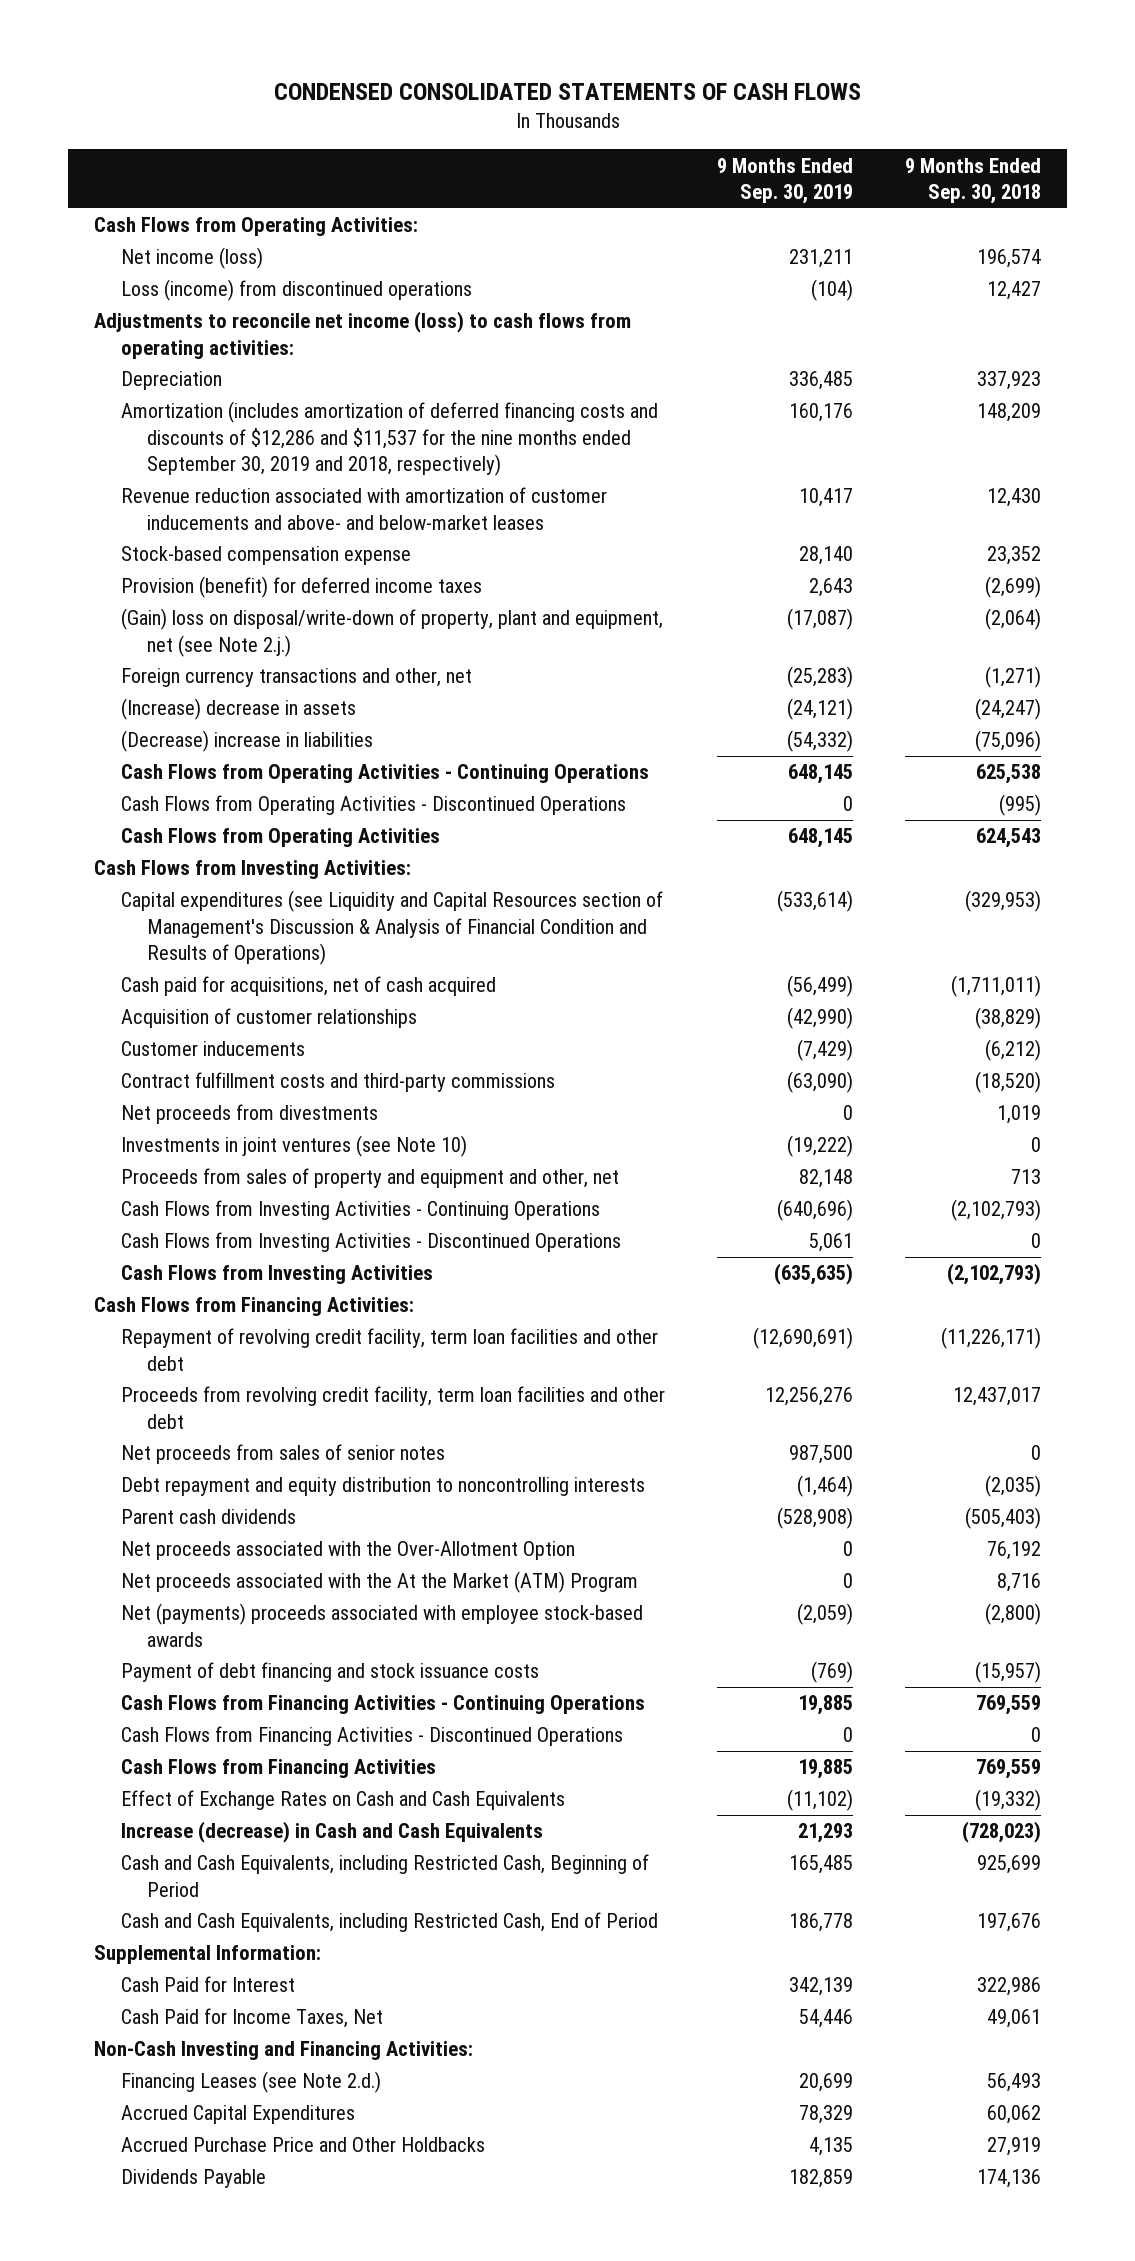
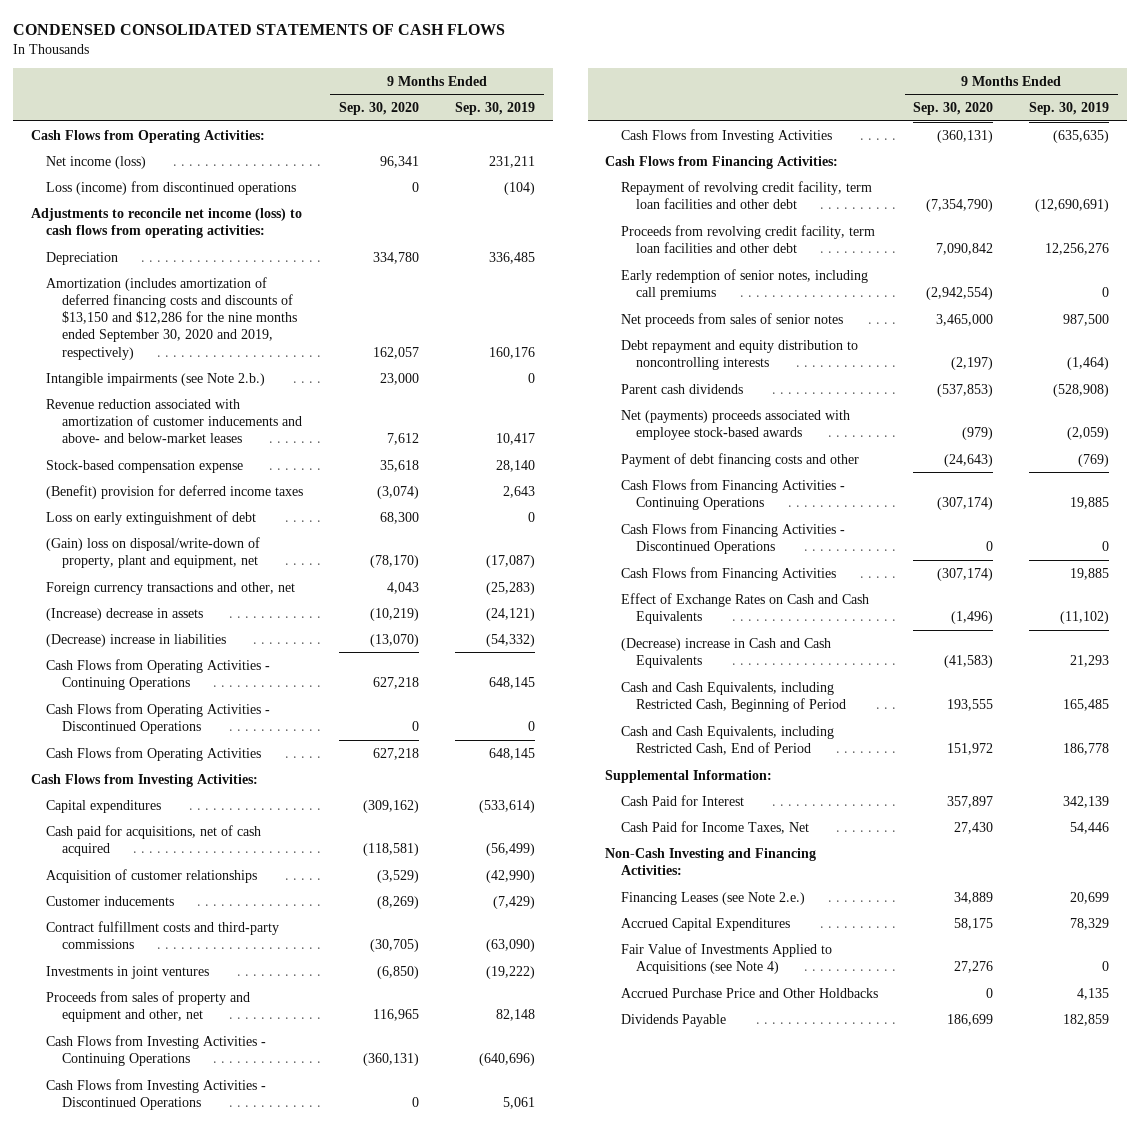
- | 9 Months Ended Sep. 30, 2019 | 9 Months Ended Sep. 30, 2018
+ | 9 Months Ended Sep. 30, 2020 | 9 Months Ended Sep. 30, 2019
- Amortization (includes amortization of deferred financing costs and discounts of $12,286 and $11,537 for the nine months ended September 30, 2019 and 2018, respectively) | 160,176 | 148,209
+ Amortization (includes amortization of deferred financing costs and discounts of $13,150 and $12,286 for the nine months ended September 30, 2020 and 2019, respectively) | 162,057 | 160,176
+ Intangible impairments (see Note 2.b.) | 23,000 | 0
- Provision (benefit) for deferred income taxes | 2,643 | (2,699)
- (Gain) loss on disposal/write-down of property, plant and equipment, net (see Note 2.j.) | (17,087) | (2,064)
+ (Benefit) provision for deferred income taxes | (3,074) | 2,643
+ Loss on early extinguishment of debt | 68,300 | 0
+ (Gain) loss on disposal/write-down of property, plant and equipment, net | (78,170) | (17,087)
- Capital expenditures (see Liquidity and Capital Resources section of Management's Discussion & Analysis of Financial Condition and Results of Operations) | (533,614) | (329,953)
+ Capital expenditures | (309,162) | (533,614)
- Net proceeds from divestments | 0 | 1,019
- Investments in joint ventures (see Note 10) | (19,222) | 0
+ Investments in joint ventures | (6,850) | (19,222)
+ Early redemption of senior notes, including call premiums | (2,942,554) | 0
- Net proceeds associated with the Over-Allotment Option | 0 | 76,192
- Net proceeds associated with the At the Market (ATM) Program | 0 | 8,716
- Payment of debt financing and stock issuance costs | (769) | (15,957)
+ Payment of debt financing costs and other | (24,643) | (769)
- Increase (decrease) in Cash and Cash Equivalents | 21,293 | (728,023)
+ (Decrease) increase in Cash and Cash Equivalents | (41,583) | 21,293
- Financing Leases (see Note 2.d.) | 20,699 | 56,493
+ Financing Leases (see Note 2.e.) | 34,889 | 20,699
+ Fair Value of Investments Applied to Acquisitions (see Note 4) | 27,276 | 0

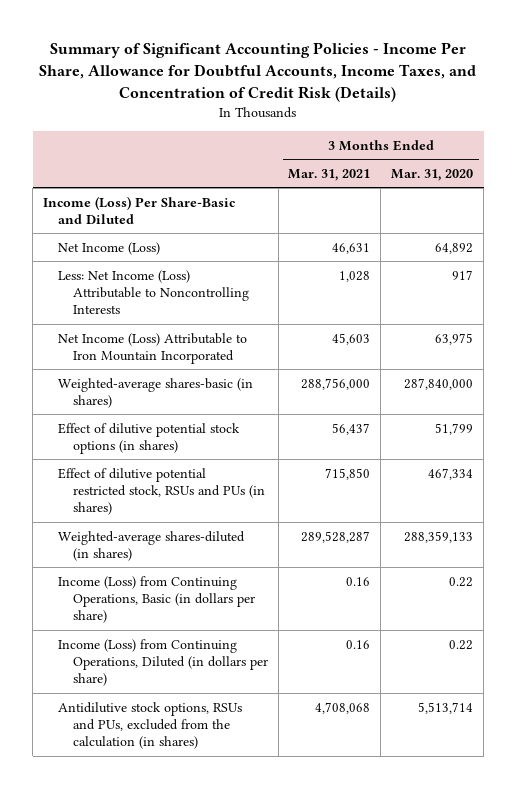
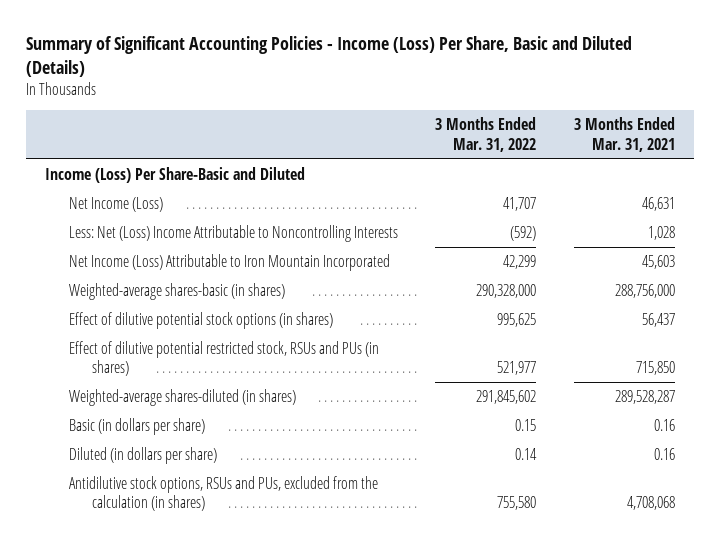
- Summary of Significant Accounting Policies - Income Per Share, Allowance for Doubtful Accounts, Income Taxes, and Concentration of Credit Risk (Details)
+ Summary of Significant Accounting Policies - Income (Loss) Per Share, Basic and Diluted (Details)
- | 3 Months Ended Mar. 31, 2021 | 3 Months Ended Mar. 31, 2020
+ | 3 Months Ended Mar. 31, 2022 | 3 Months Ended Mar. 31, 2021
- Less: Net Income (Loss) Attributable to Noncontrolling Interests | 1,028 | 917
+ Less: Net (Loss) Income Attributable to Noncontrolling Interests | (592) | 1,028
- Income (Loss) from Continuing Operations, Basic (in dollars per share) | 0.16 | 0.22
- Income (Loss) from Continuing Operations, Diluted (in dollars per share) | 0.16 | 0.22
+ Basic (in dollars per share) | 0.15 | 0.16
+ Diluted (in dollars per share) | 0.14 | 0.16

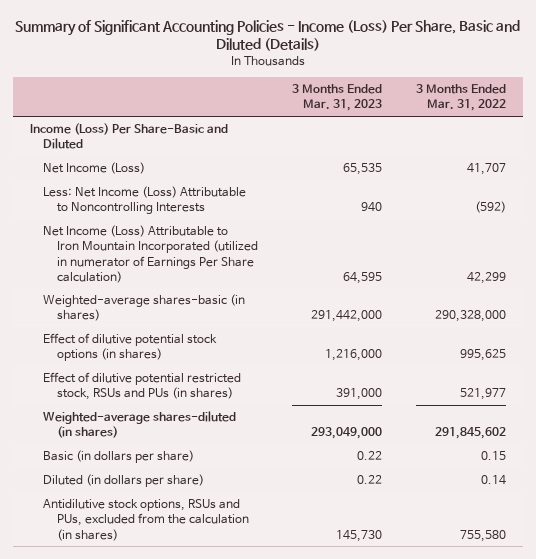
- | 3 Months Ended Mar. 31, 2022 | 3 Months Ended Mar. 31, 2021
+ | 3 Months Ended Mar. 31, 2023 | 3 Months Ended Mar. 31, 2022
- Less: Net (Loss) Income Attributable to Noncontrolling Interests | (592) | 1,028
- Net Income (Loss) Attributable to Iron Mountain Incorporated | 42,299 | 45,603
+ Less: Net Income (Loss) Attributable to Noncontrolling Interests | 940 | (592)
+ Net Income (Loss) Attributable to Iron Mountain Incorporated (utilized in numerator of Earnings Per Share calculation) | 64,595 | 42,299

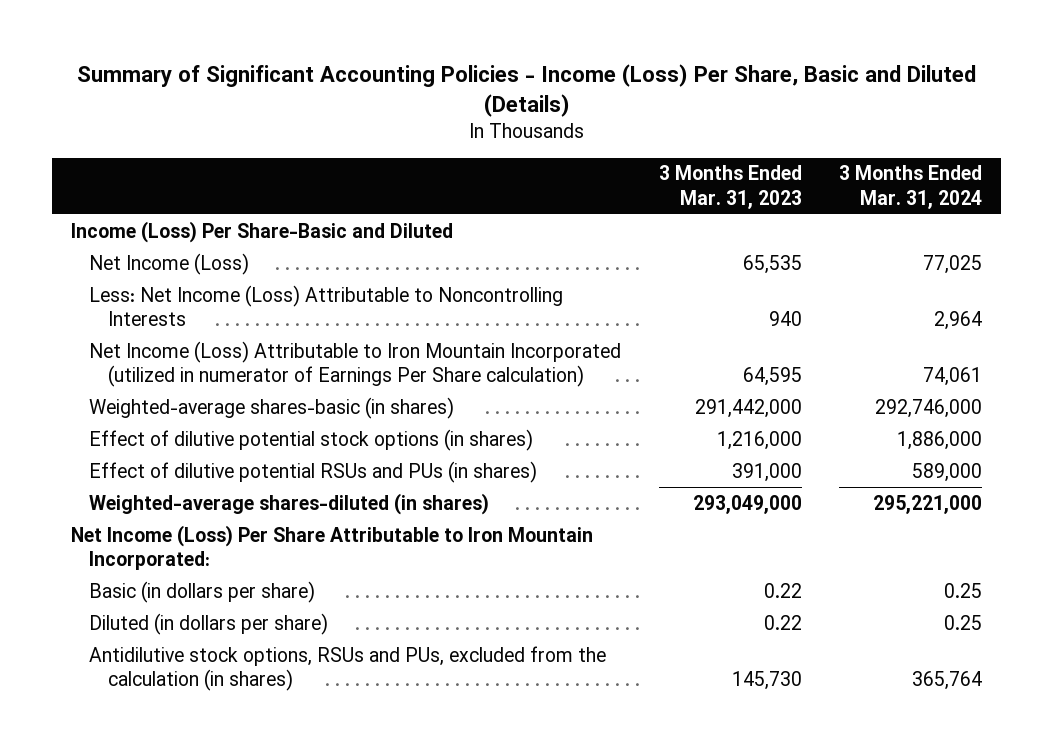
- | 3 Months Ended Mar. 31, 2023 | 3 Months Ended Mar. 31, 2022
+ | 3 Months Ended Mar. 31, 2023 | 3 Months Ended Mar. 31, 2024
- Effect of dilutive potential restricted stock, RSUs and PUs (in shares) | 391,000 | 521,977
+ Effect of dilutive potential RSUs and PUs (in shares) | 391,000 | 589,000
+ Net Income (Loss) Per Share Attributable to Iron Mountain Incorporated:

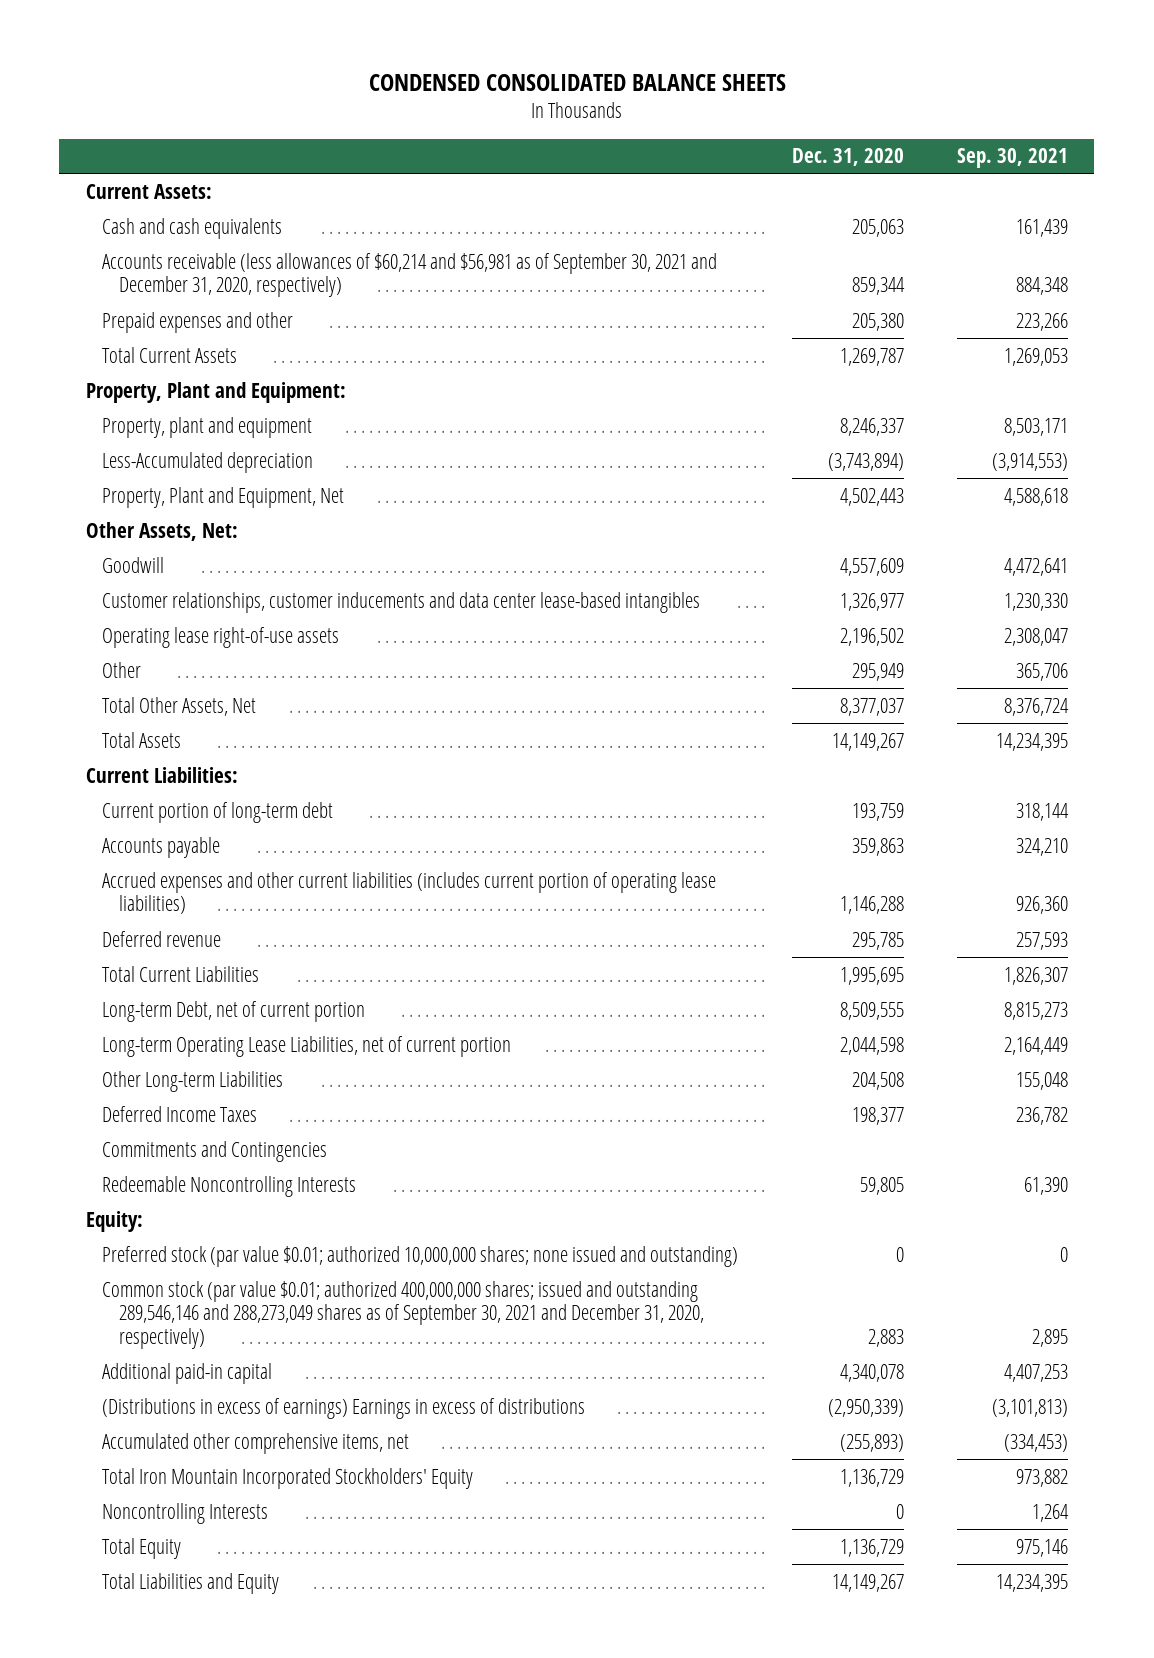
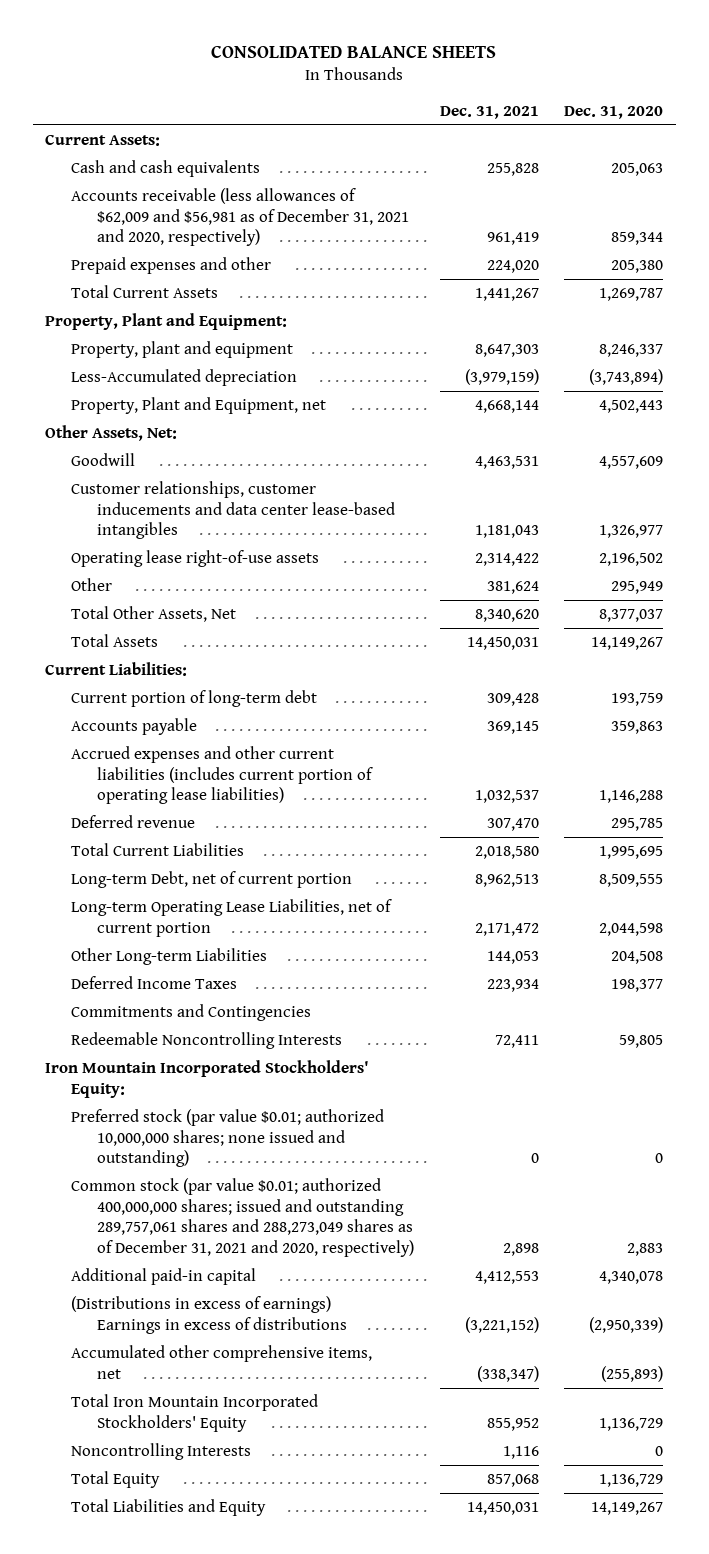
- CONDENSED CONSOLIDATED BALANCE SHEETS
+ CONSOLIDATED BALANCE SHEETS
- | Dec. 31, 2020 | Sep. 30, 2021
+ | Dec. 31, 2021 | Dec. 31, 2020
- Accounts receivable (less allowances of $60,214 and $56,981 as of September 30, 2021 and December 31, 2020, respectively) | 859,344 | 884,348
+ Accounts receivable (less allowances of $62,009 and $56,981 as of December 31, 2021 and 2020, respectively) | 961,419 | 859,344
- Property, Plant and Equipment, Net | 4,502,443 | 4,588,618
+ Property, Plant and Equipment, net | 4,668,144 | 4,502,443
- Equity:
+ Iron Mountain Incorporated Stockholders' Equity:
- Common stock (par value $0.01; authorized 400,000,000 shares; issued and outstanding 289,546,146 and 288,273,049 shares as of September 30, 2021 and December 31, 2020, respectively) | 2,883 | 2,895
+ Common stock (par value $0.01; authorized 400,000,000 shares; issued and outstanding 289,757,061 shares and 288,273,049 shares as of December 31, 2021 and 2020, respectively) | 2,898 | 2,883

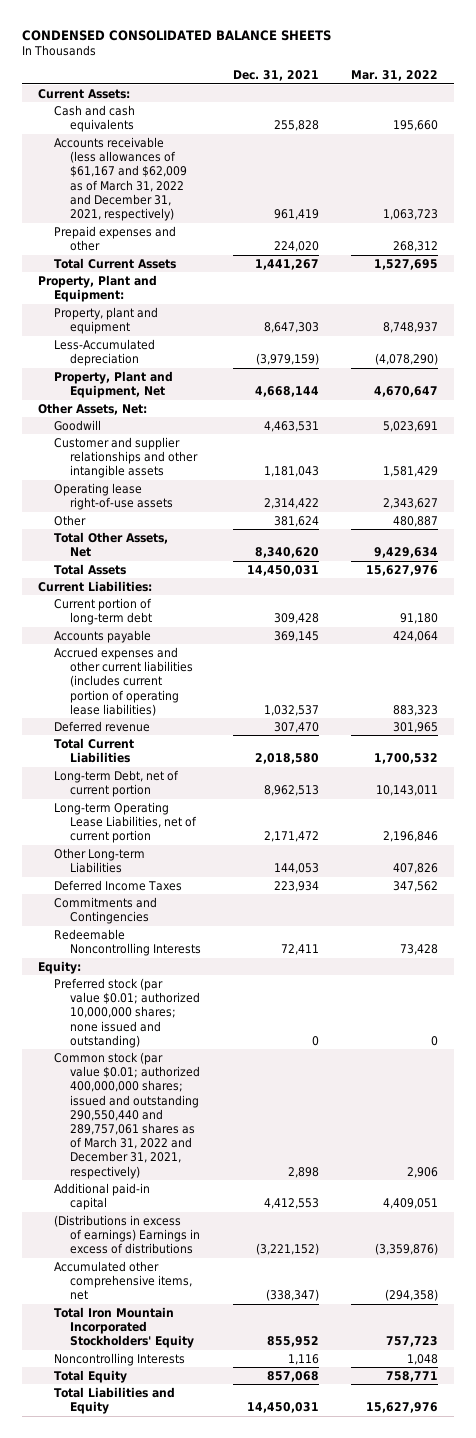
- CONSOLIDATED BALANCE SHEETS
+ CONDENSED CONSOLIDATED BALANCE SHEETS
- | Dec. 31, 2021 | Dec. 31, 2020
+ | Dec. 31, 2021 | Mar. 31, 2022
- Accounts receivable (less allowances of $62,009 and $56,981 as of December 31, 2021 and 2020, respectively) | 961,419 | 859,344
+ Accounts receivable (less allowances of $61,167 and $62,009 as of March 31, 2022 and December 31, 2021, respectively) | 961,419 | 1,063,723
- Property, Plant and Equipment, net | 4,668,144 | 4,502,443
+ Property, Plant and Equipment, Net | 4,668,144 | 4,670,647
- Customer relationships, customer inducements and data center lease-based intangibles | 1,181,043 | 1,326,977
+ Customer and supplier relationships and other intangible assets | 1,181,043 | 1,581,429
- Iron Mountain Incorporated Stockholders' Equity:
+ Equity:
- Common stock (par value $0.01; authorized 400,000,000 shares; issued and outstanding 289,757,061 shares and 288,273,049 shares as of December 31, 2021 and 2020, respectively) | 2,898 | 2,883
+ Common stock (par value $0.01; authorized 400,000,000 shares; issued and outstanding 290,550,440 and 289,757,061 shares as of March 31, 2022 and December 31, 2021, respectively) | 2,898 | 2,906

